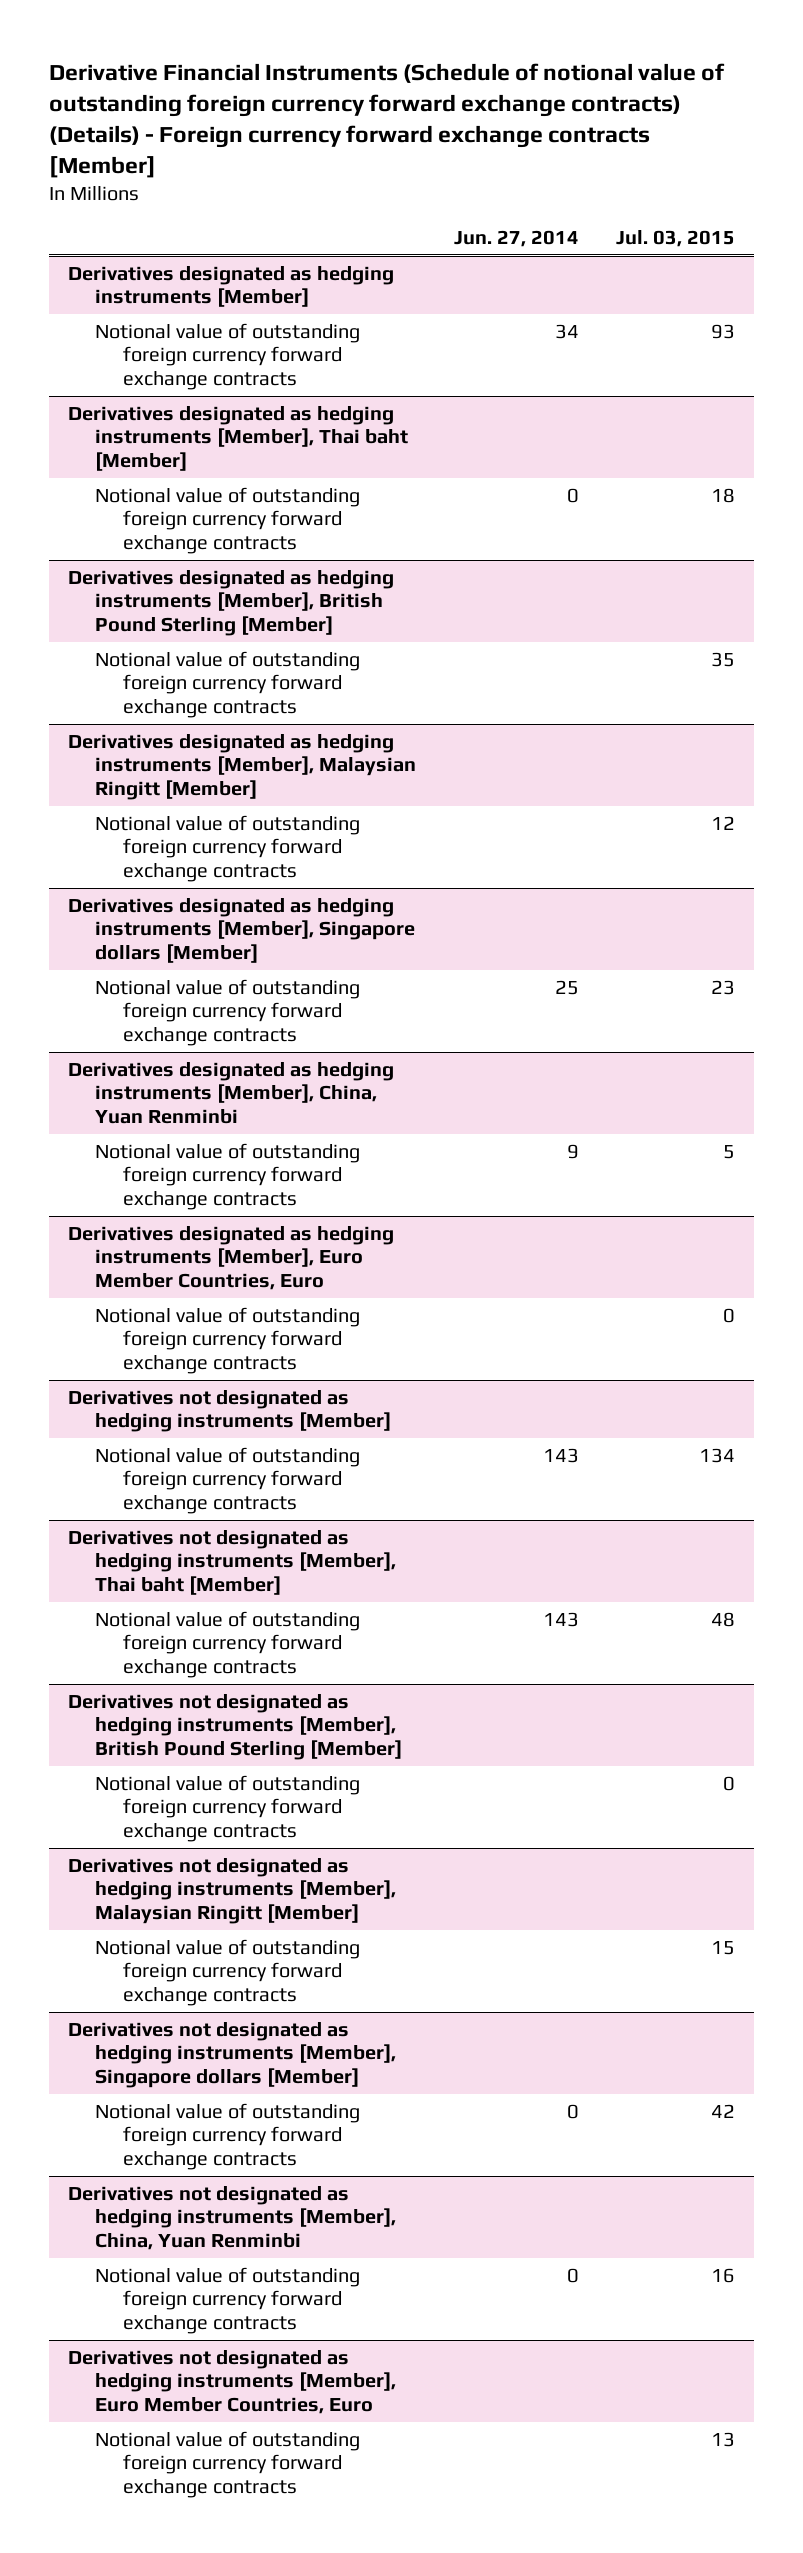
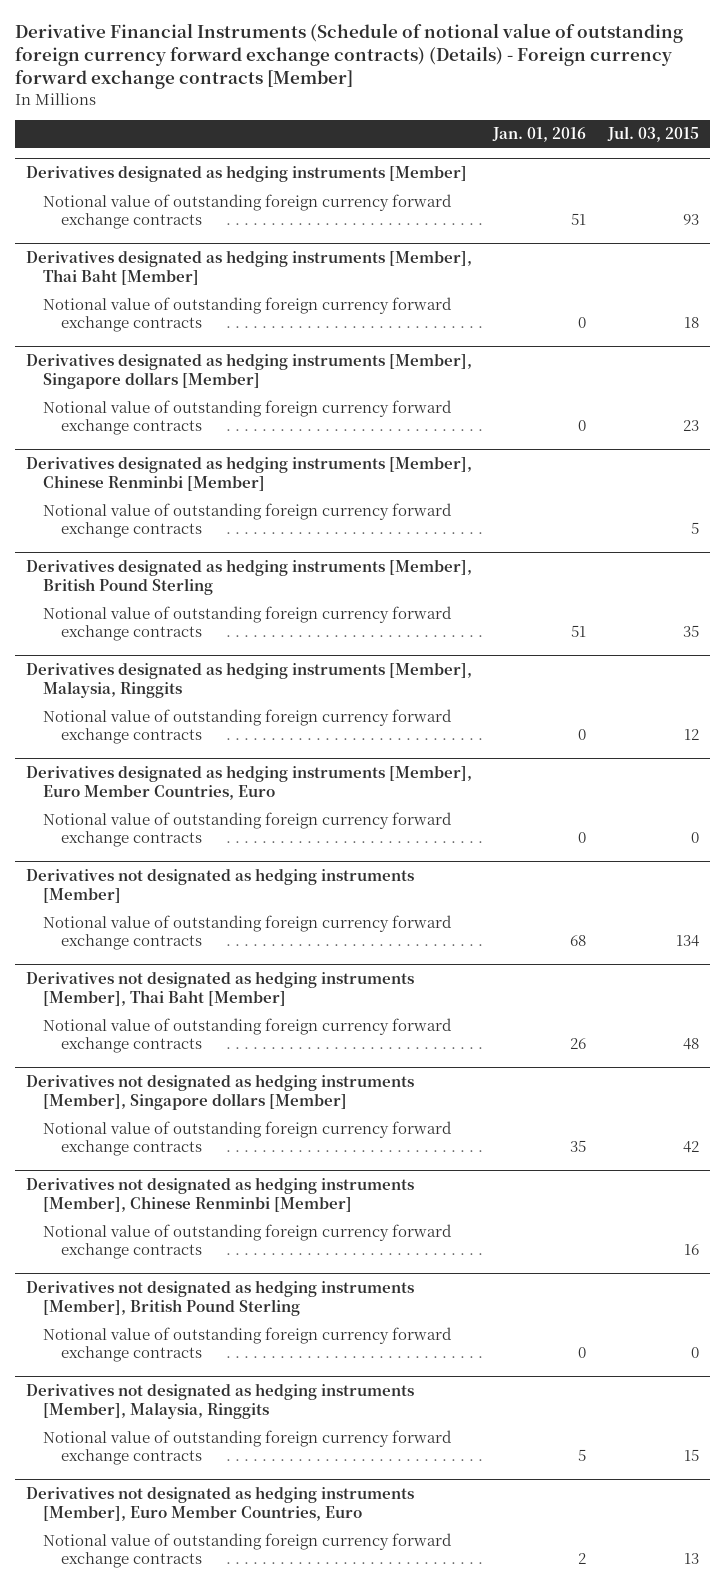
- | Jun. 27, 2014 | Jul. 03, 2015
+ | Jan. 01, 2016 | Jul. 03, 2015
- Derivatives designated as hedging instruments [Member], Thai baht [Member]
+ Derivatives designated as hedging instruments [Member], Thai Baht [Member]
- Derivatives designated as hedging instruments [Member], British Pound Sterling [Member]
- Notional value of outstanding foreign currency forward exchange contracts | | 35
- Derivatives designated as hedging instruments [Member], Malaysian Ringitt [Member]
- Notional value of outstanding foreign currency forward exchange contracts | | 12
- Derivatives designated as hedging instruments [Member], China, Yuan Renminbi
+ Derivatives designated as hedging instruments [Member], Chinese Renminbi [Member]
+ Derivatives designated as hedging instruments [Member], British Pound Sterling
+ Notional value of outstanding foreign currency forward exchange contracts | 51 | 35
+ Derivatives designated as hedging instruments [Member], Malaysia, Ringgits
+ Notional value of outstanding foreign currency forward exchange contracts | 0 | 12
- Derivatives not designated as hedging instruments [Member], Thai baht [Member]
+ Derivatives not designated as hedging instruments [Member], Thai Baht [Member]
- Derivatives not designated as hedging instruments [Member], British Pound Sterling [Member]
- Notional value of outstanding foreign currency forward exchange contracts | | 0
- Derivatives not designated as hedging instruments [Member], Malaysian Ringitt [Member]
- Notional value of outstanding foreign currency forward exchange contracts | | 15
- Derivatives not designated as hedging instruments [Member], China, Yuan Renminbi
+ Derivatives not designated as hedging instruments [Member], Chinese Renminbi [Member]
+ Derivatives not designated as hedging instruments [Member], British Pound Sterling
+ Notional value of outstanding foreign currency forward exchange contracts | 0 | 0
+ Derivatives not designated as hedging instruments [Member], Malaysia, Ringgits
+ Notional value of outstanding foreign currency forward exchange contracts | 5 | 15

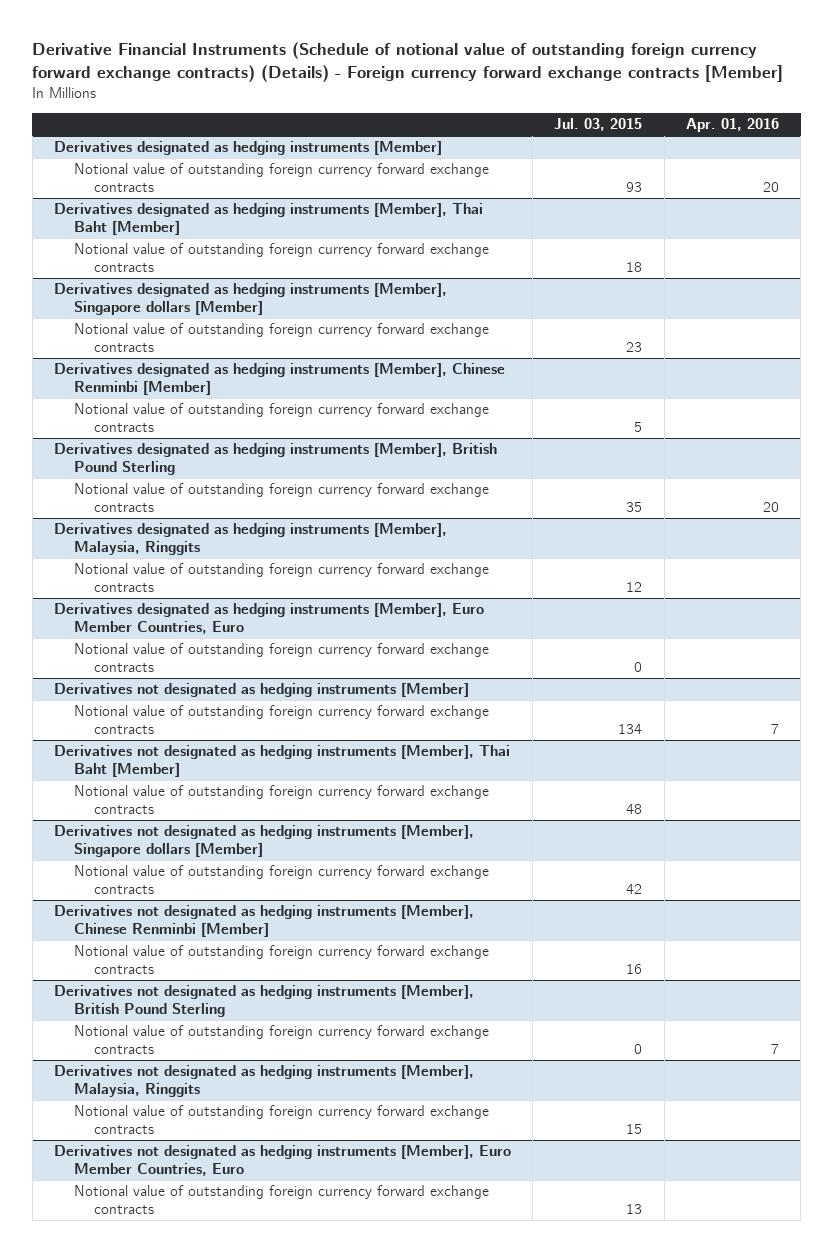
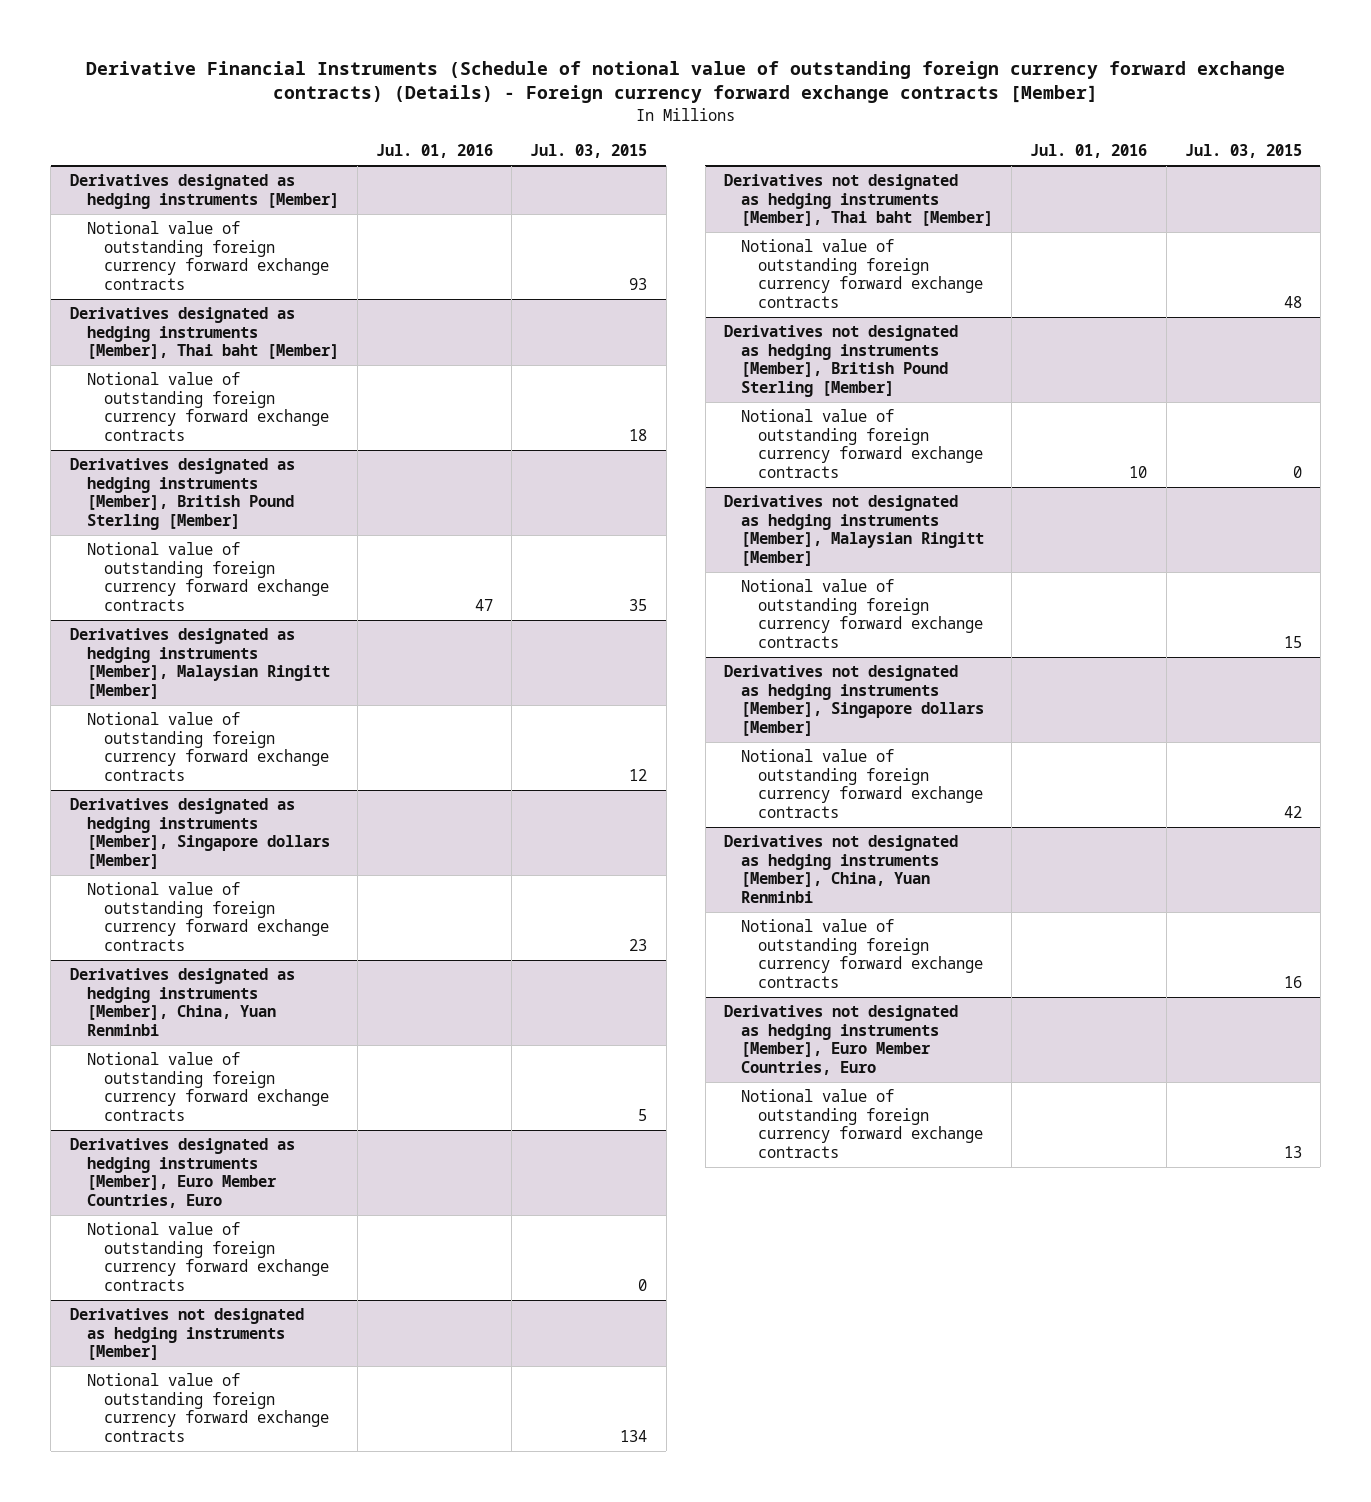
- | Jul. 03, 2015 | Apr. 01, 2016
+ | Jul. 01, 2016 | Jul. 03, 2015
- Derivatives designated as hedging instruments [Member], Thai Baht [Member]
+ Derivatives designated as hedging instruments [Member], Thai baht [Member]
+ Derivatives designated as hedging instruments [Member], British Pound Sterling [Member]
+ Notional value of outstanding foreign currency forward exchange contracts | 47 | 35
+ Derivatives designated as hedging instruments [Member], Malaysian Ringitt [Member]
+ Notional value of outstanding foreign currency forward exchange contracts | | 12
- Derivatives designated as hedging instruments [Member], Chinese Renminbi [Member]
+ Derivatives designated as hedging instruments [Member], China, Yuan Renminbi
- Derivatives designated as hedging instruments [Member], British Pound Sterling
- Notional value of outstanding foreign currency forward exchange contracts | 35 | 20
- Derivatives designated as hedging instruments [Member], Malaysia, Ringgits
- Notional value of outstanding foreign currency forward exchange contracts | 12 |
- Derivatives not designated as hedging instruments [Member], Thai Baht [Member]
+ Derivatives not designated as hedging instruments [Member], Thai baht [Member]
+ Derivatives not designated as hedging instruments [Member], British Pound Sterling [Member]
+ Notional value of outstanding foreign currency forward exchange contracts | 10 | 0
+ Derivatives not designated as hedging instruments [Member], Malaysian Ringitt [Member]
+ Notional value of outstanding foreign currency forward exchange contracts | | 15
- Derivatives not designated as hedging instruments [Member], Chinese Renminbi [Member]
+ Derivatives not designated as hedging instruments [Member], China, Yuan Renminbi
- Derivatives not designated as hedging instruments [Member], British Pound Sterling
- Notional value of outstanding foreign currency forward exchange contracts | 0 | 7
- Derivatives not designated as hedging instruments [Member], Malaysia, Ringgits
- Notional value of outstanding foreign currency forward exchange contracts | 15 |

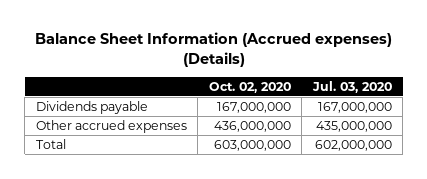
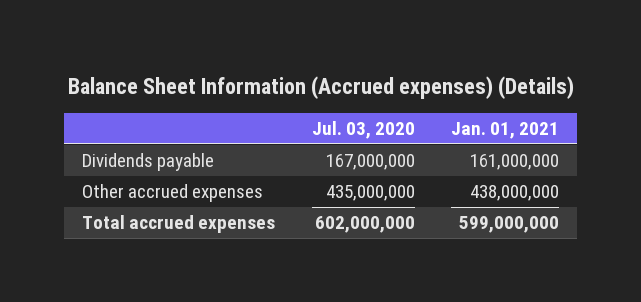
- | Oct. 02, 2020 | Jul. 03, 2020
+ | Jul. 03, 2020 | Jan. 01, 2021
- Total | 603,000,000 | 602,000,000
+ Total accrued expenses | 602,000,000 | 599,000,000

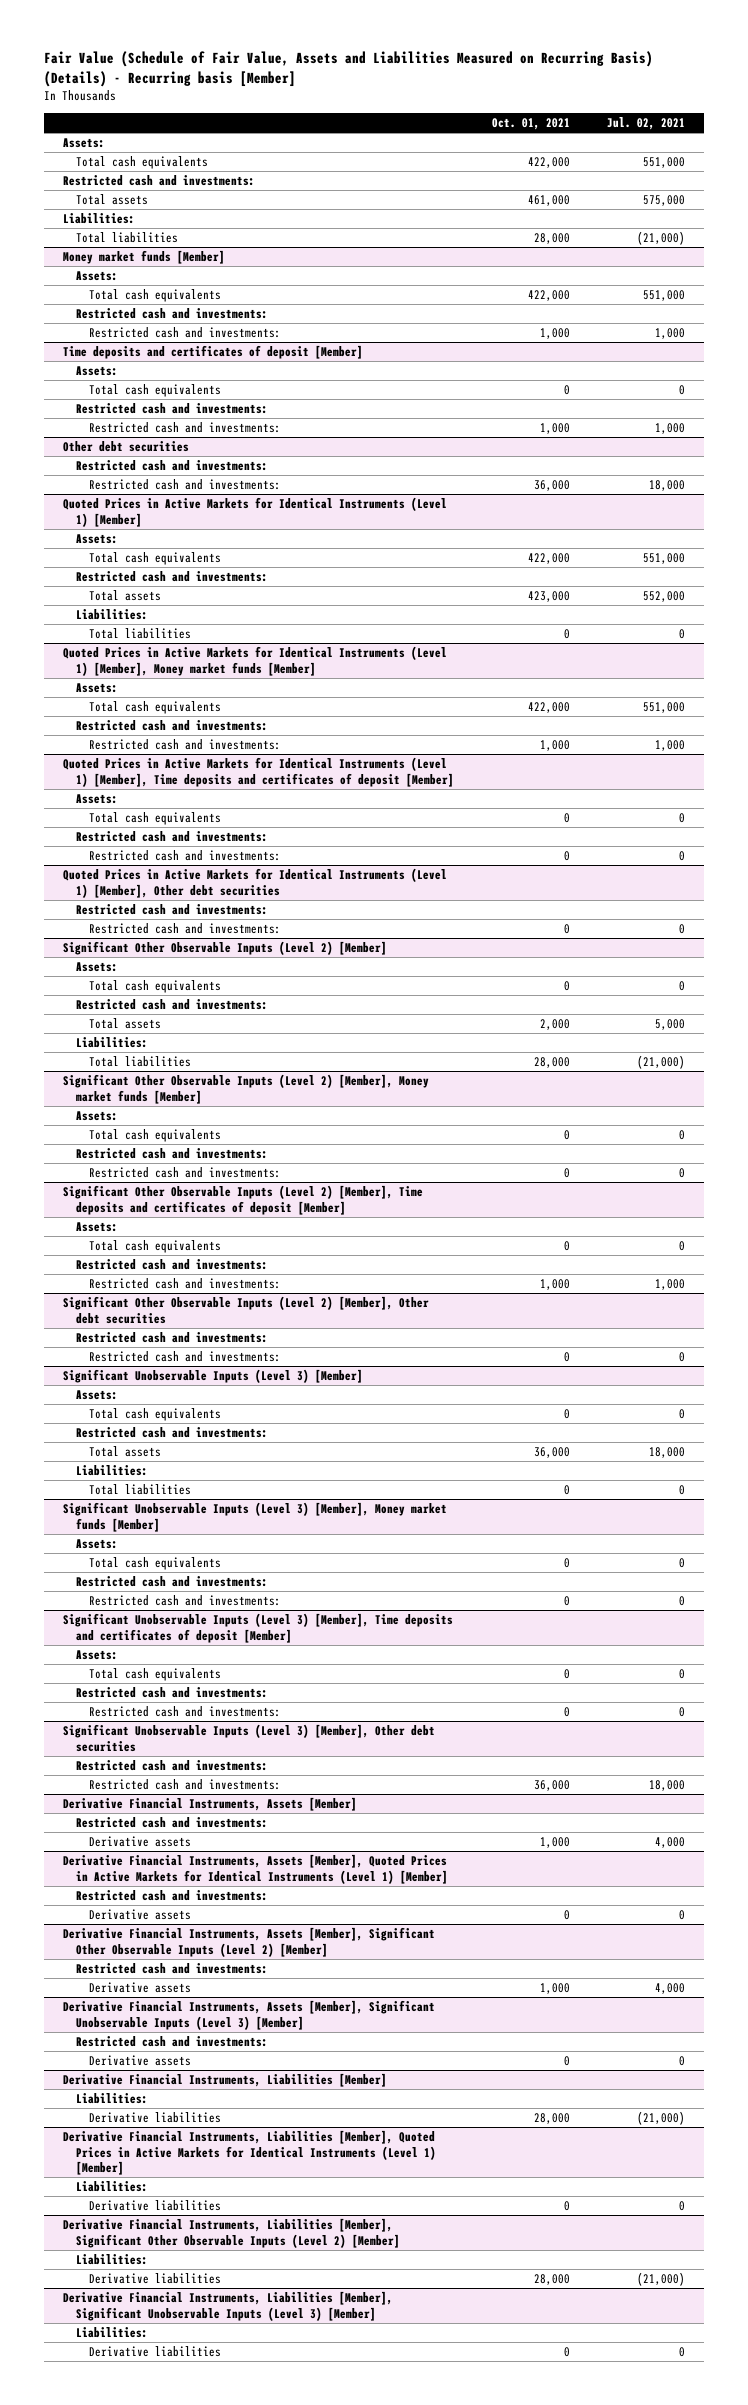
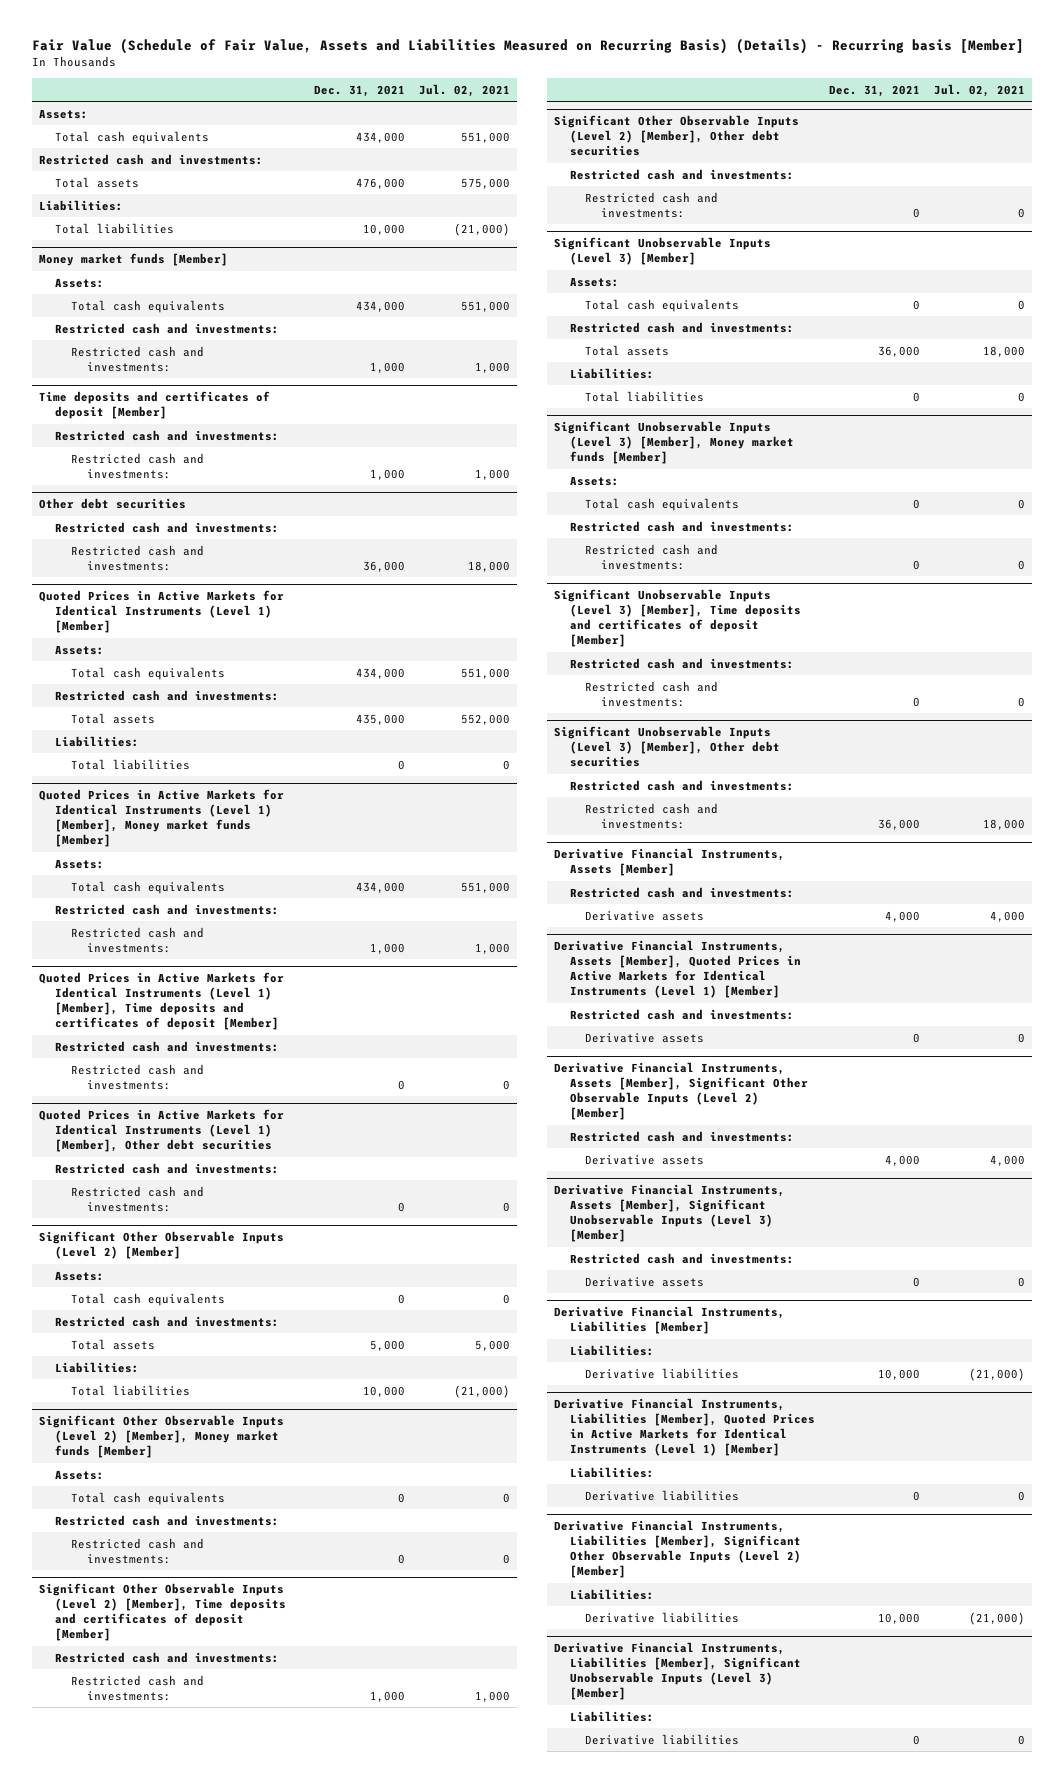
- | Oct. 01, 2021 | Jul. 02, 2021
+ | Dec. 31, 2021 | Jul. 02, 2021
@ Time deposits and certificates of deposit [Member]
- Assets:
- Total cash equivalents | 0 | 0
@ Quoted Prices in Active Markets for Identical Instruments (Level 1) [Member], Time deposits and certificates of deposit [Member]
- Assets:
- Total cash equivalents | 0 | 0
@ Significant Other Observable Inputs (Level 2) [Member], Time deposits and certificates of deposit [Member]
- Assets:
- Total cash equivalents | 0 | 0
@ Significant Unobservable Inputs (Level 3) [Member], Time deposits and certificates of deposit [Member]
- Assets:
- Total cash equivalents | 0 | 0

